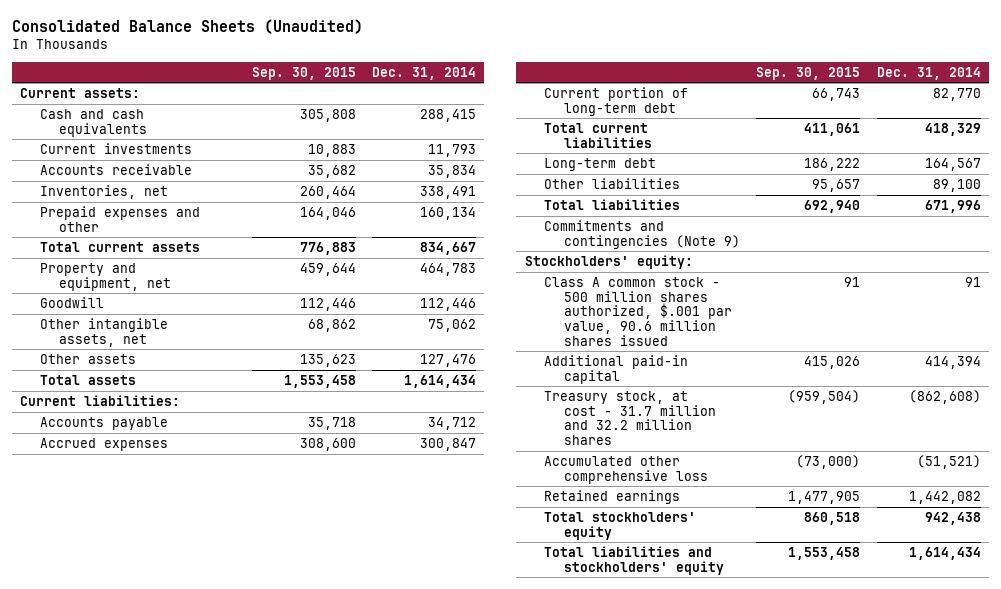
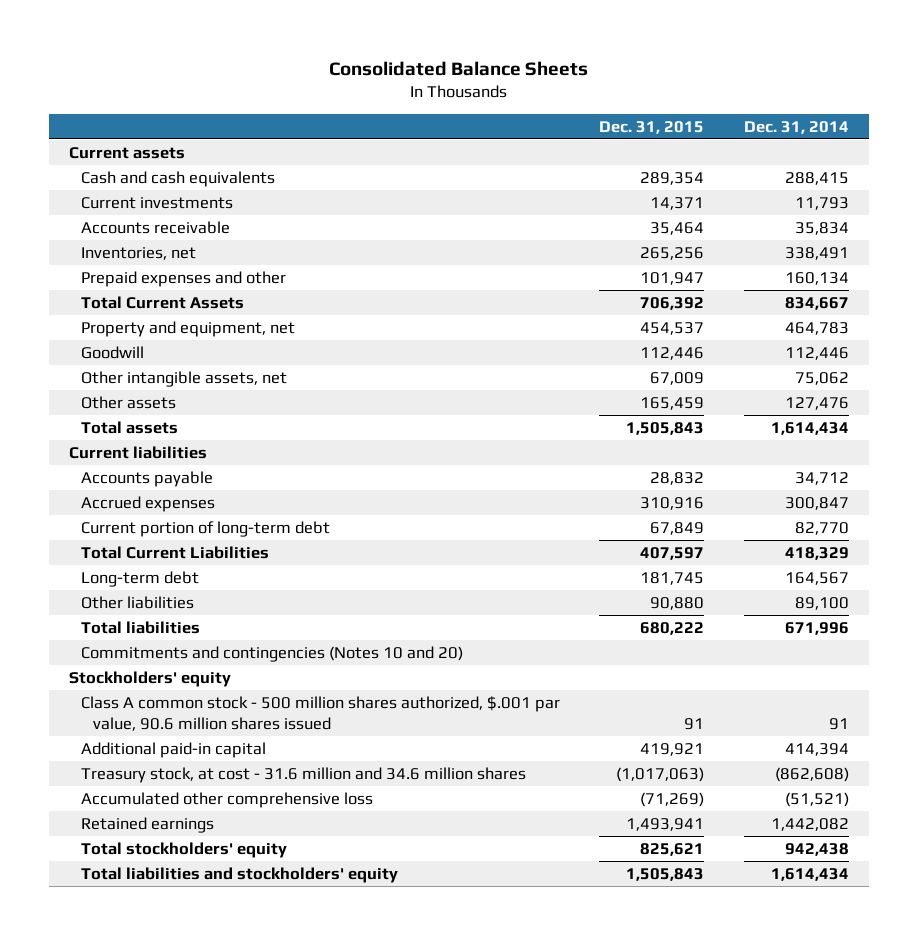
- Consolidated Balance Sheets (Unaudited)
+ Consolidated Balance Sheets
- | Sep. 30, 2015 | Dec. 31, 2014
+ | Dec. 31, 2015 | Dec. 31, 2014
- Current assets:
+ Current assets
- Total current assets | 776,883 | 834,667
+ Total Current Assets | 706,392 | 834,667
- Current liabilities:
+ Current liabilities
- Total current liabilities | 411,061 | 418,329
+ Total Current Liabilities | 407,597 | 418,329
- Commitments and contingencies (Note 9)
- Stockholders' equity:
+ Commitments and contingencies (Notes 10 and 20)
+ Stockholders' equity
- Treasury stock, at cost - 31.7 million and 32.2 million shares | (959,504) | (862,608)
+ Treasury stock, at cost - 31.6 million and 34.6 million shares | (1,017,063) | (862,608)

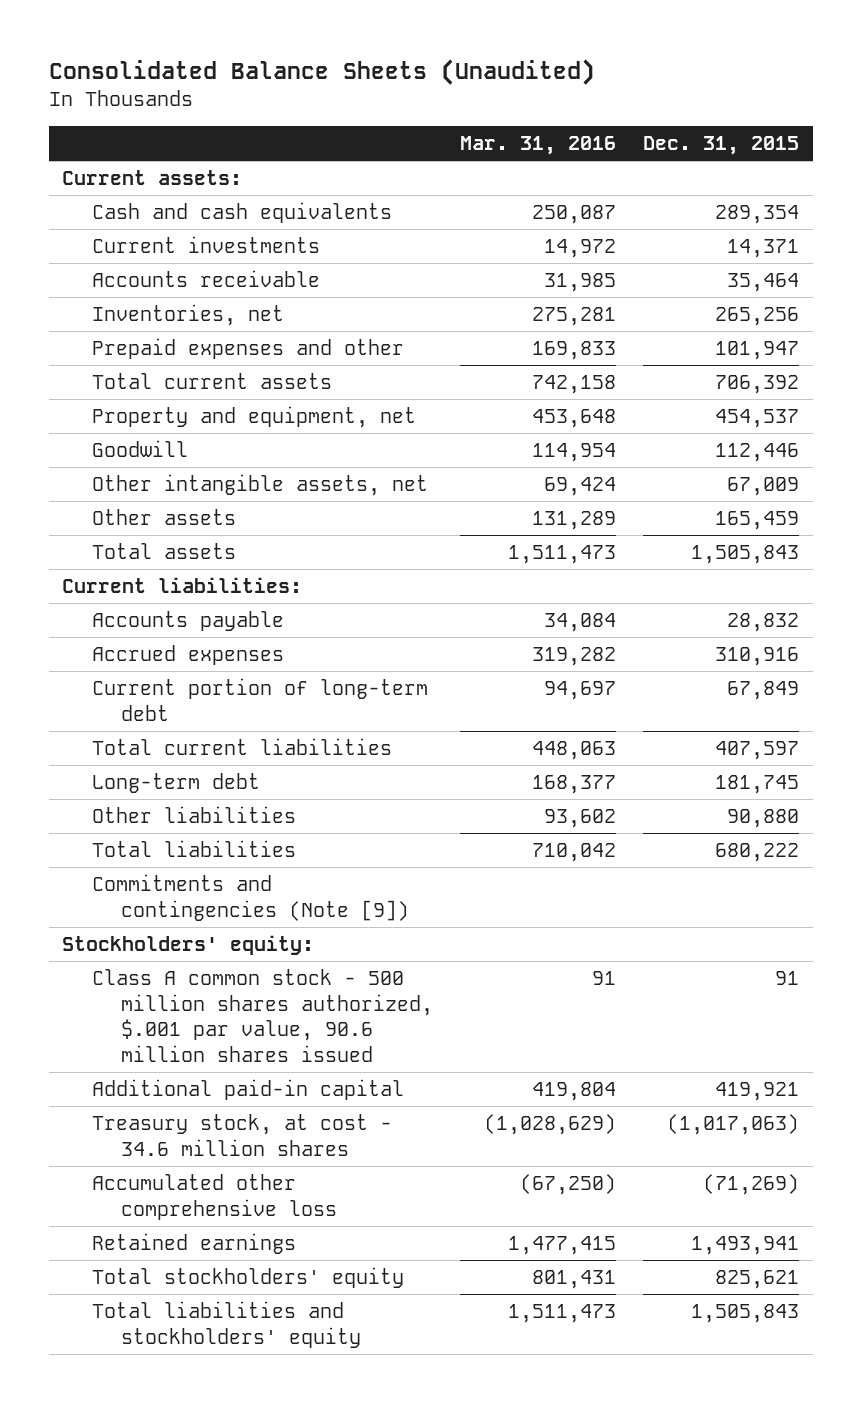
- Consolidated Balance Sheets
+ Consolidated Balance Sheets (Unaudited)
- | Dec. 31, 2015 | Dec. 31, 2014
+ | Mar. 31, 2016 | Dec. 31, 2015
- Current assets
+ Current assets:
- Total Current Assets | 706,392 | 834,667
+ Total current assets | 742,158 | 706,392
- Current liabilities
+ Current liabilities:
- Total Current Liabilities | 407,597 | 418,329
+ Total current liabilities | 448,063 | 407,597
- Commitments and contingencies (Notes 10 and 20)
- Stockholders' equity
+ Commitments and contingencies (Note [9])
+ Stockholders' equity:
- Treasury stock, at cost - 31.6 million and 34.6 million shares | (1,017,063) | (862,608)
+ Treasury stock, at cost - 34.6 million shares | (1,028,629) | (1,017,063)

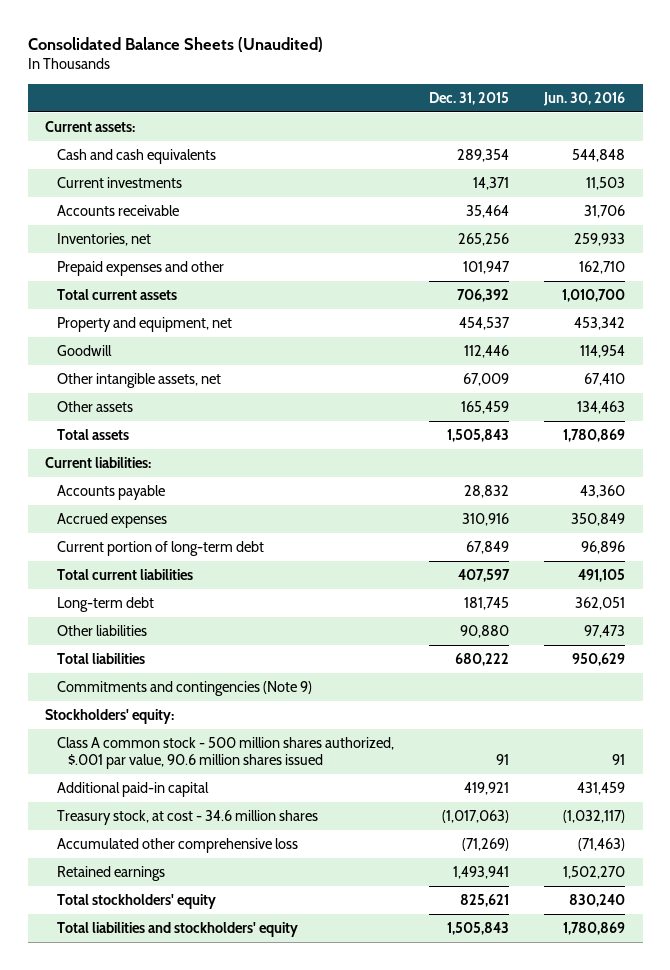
- | Mar. 31, 2016 | Dec. 31, 2015
+ | Dec. 31, 2015 | Jun. 30, 2016
- Commitments and contingencies (Note [9])
+ Commitments and contingencies (Note 9)

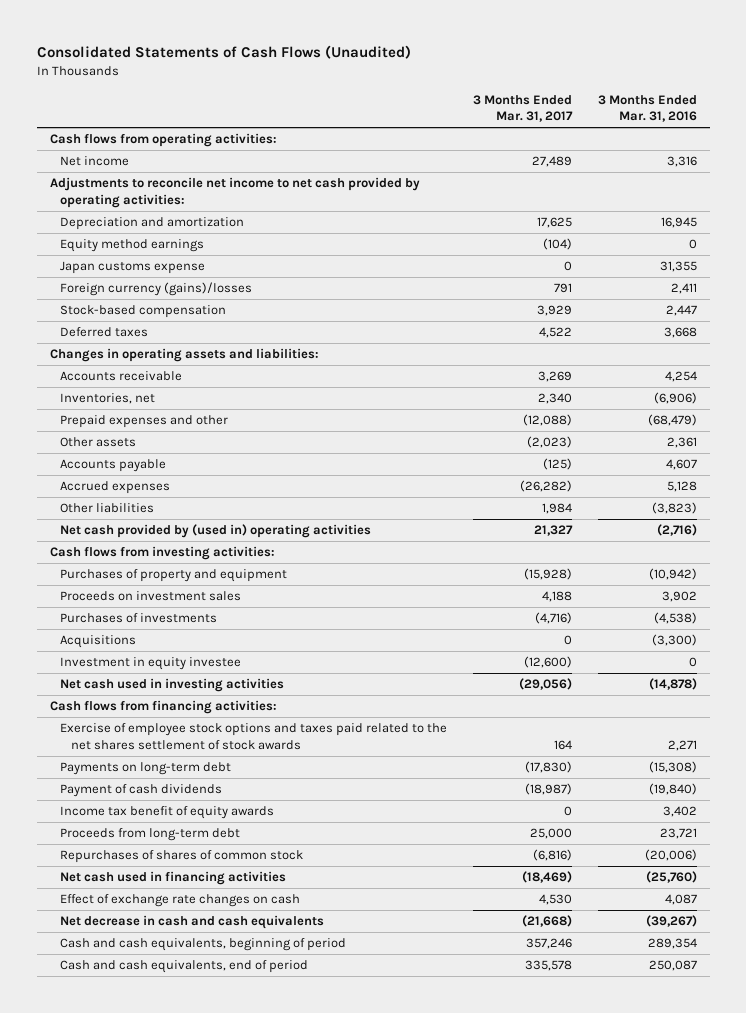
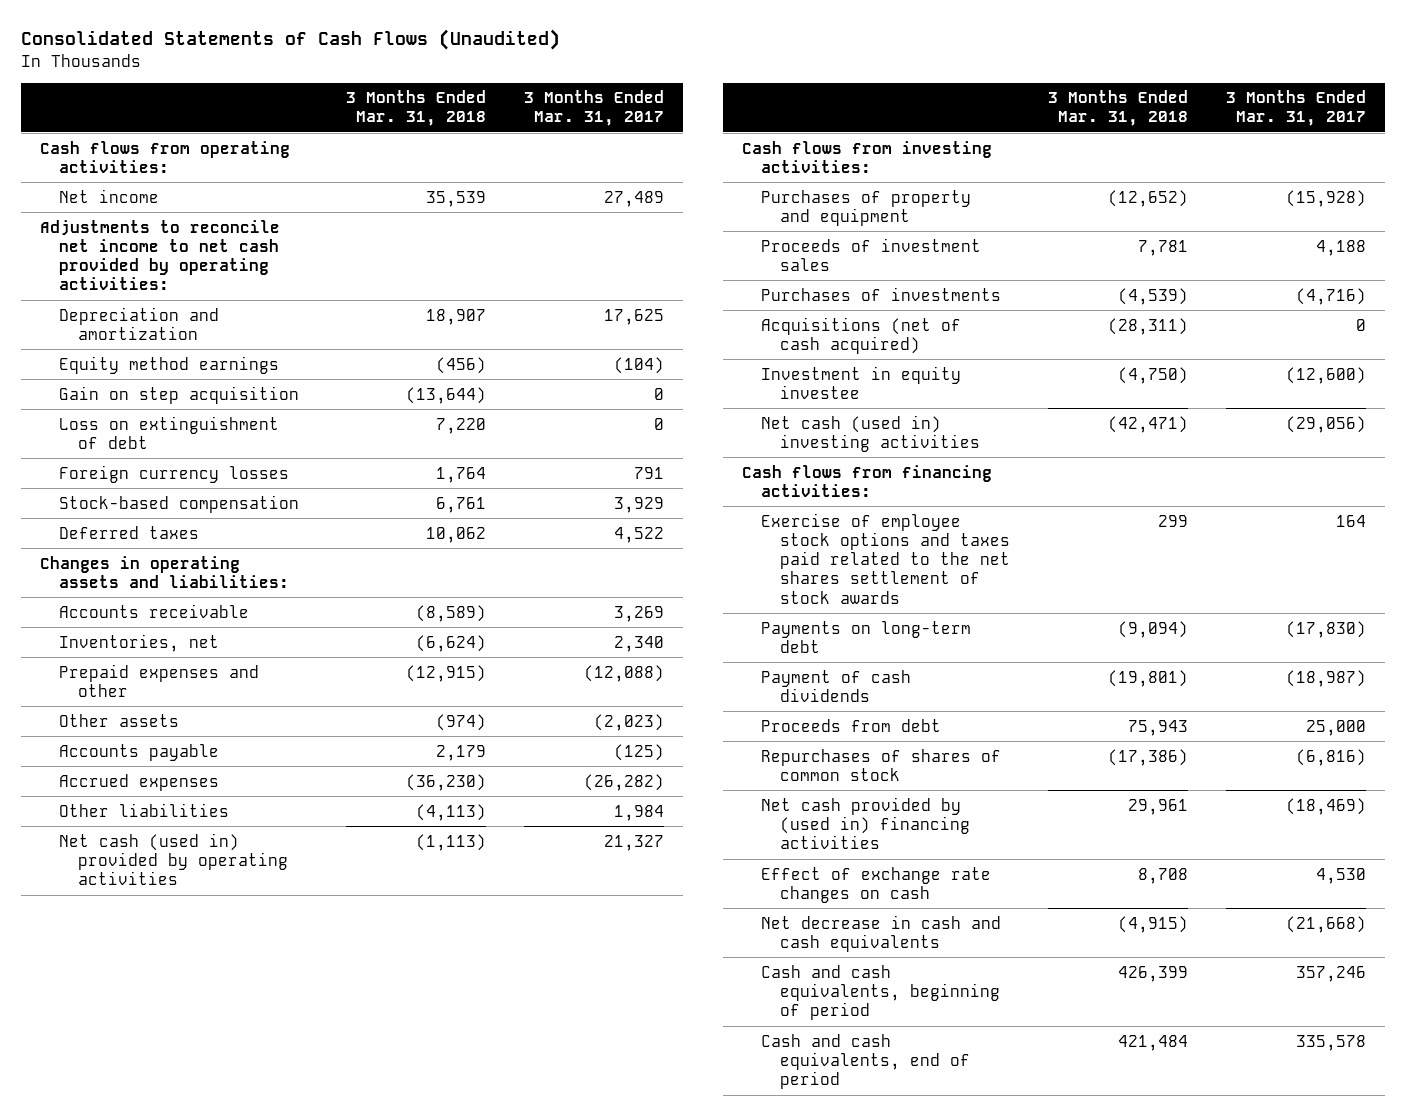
- | 3 Months Ended Mar. 31, 2017 | 3 Months Ended Mar. 31, 2016
+ | 3 Months Ended Mar. 31, 2018 | 3 Months Ended Mar. 31, 2017
- Japan customs expense | 0 | 31,355
- Foreign currency (gains)/losses | 791 | 2,411
+ Gain on step acquisition | (13,644) | 0
+ Loss on extinguishment of debt | 7,220 | 0
+ Foreign currency losses | 1,764 | 791
- Net cash provided by (used in) operating activities | 21,327 | (2,716)
+ Net cash (used in) provided by operating activities | (1,113) | 21,327
- Proceeds on investment sales | 4,188 | 3,902
+ Proceeds of investment sales | 7,781 | 4,188
- Acquisitions | 0 | (3,300)
+ Acquisitions (net of cash acquired) | (28,311) | 0
- Net cash used in investing activities | (29,056) | (14,878)
+ Net cash (used in) investing activities | (42,471) | (29,056)
- Income tax benefit of equity awards | 0 | 3,402
- Proceeds from long-term debt | 25,000 | 23,721
+ Proceeds from debt | 75,943 | 25,000
- Net cash used in financing activities | (18,469) | (25,760)
+ Net cash provided by (used in) financing activities | 29,961 | (18,469)

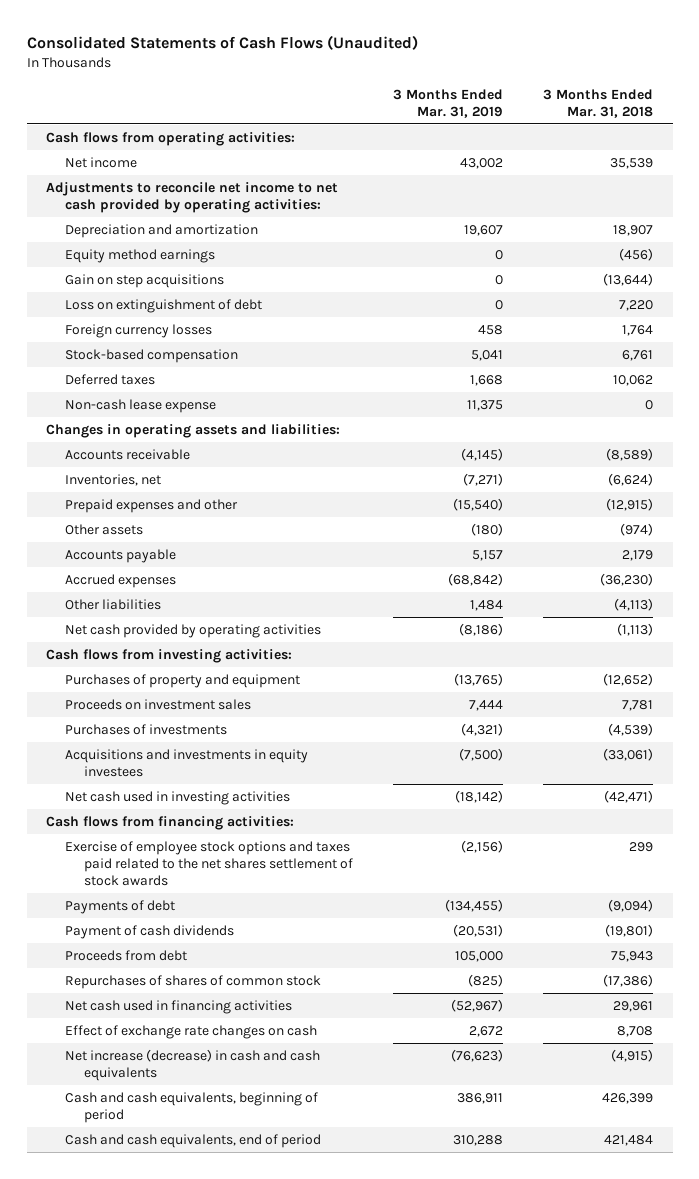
- | 3 Months Ended Mar. 31, 2018 | 3 Months Ended Mar. 31, 2017
+ | 3 Months Ended Mar. 31, 2019 | 3 Months Ended Mar. 31, 2018
- Gain on step acquisition | (13,644) | 0
+ Gain on step acquisitions | 0 | (13,644)
+ Non-cash lease expense | 11,375 | 0
- Net cash (used in) provided by operating activities | (1,113) | 21,327
+ Net cash provided by operating activities | (8,186) | (1,113)
- Proceeds of investment sales | 7,781 | 4,188
+ Proceeds on investment sales | 7,444 | 7,781
- Acquisitions (net of cash acquired) | (28,311) | 0
- Investment in equity investee | (4,750) | (12,600)
- Net cash (used in) investing activities | (42,471) | (29,056)
+ Acquisitions and investments in equity investees | (7,500) | (33,061)
+ Net cash used in investing activities | (18,142) | (42,471)
- Payments on long-term debt | (9,094) | (17,830)
+ Payments of debt | (134,455) | (9,094)
- Net cash provided by (used in) financing activities | 29,961 | (18,469)
+ Net cash used in financing activities | (52,967) | 29,961
- Net decrease in cash and cash equivalents | (4,915) | (21,668)
+ Net increase (decrease) in cash and cash equivalents | (76,623) | (4,915)

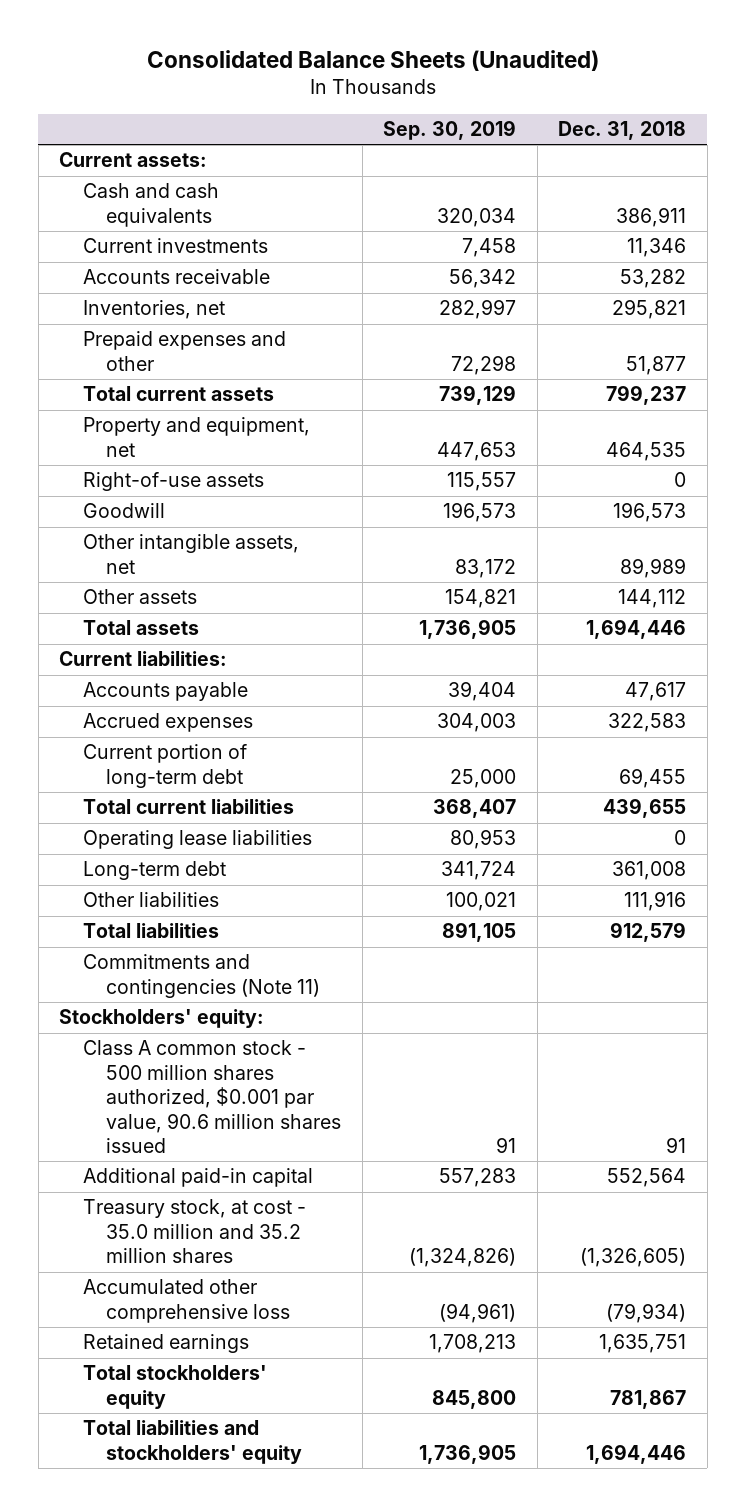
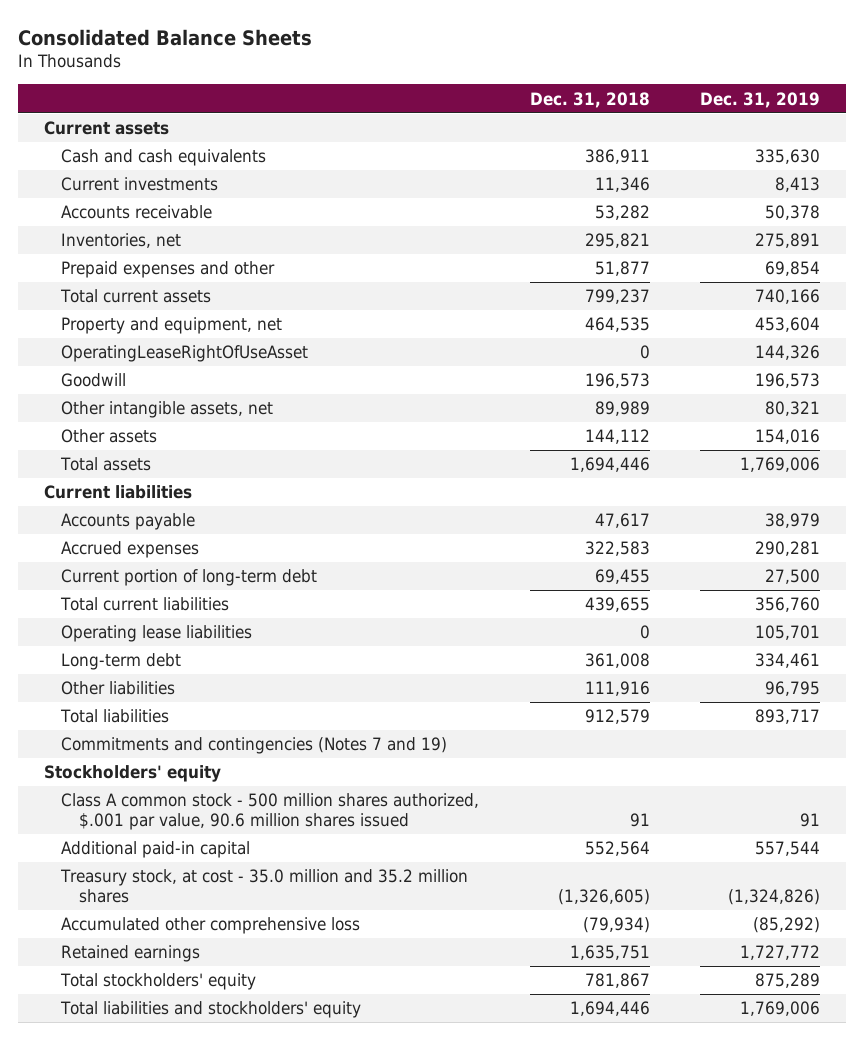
- Consolidated Balance Sheets (Unaudited)
+ Consolidated Balance Sheets
- | Sep. 30, 2019 | Dec. 31, 2018
+ | Dec. 31, 2018 | Dec. 31, 2019
- Current assets:
+ Current assets
- Right-of-use assets | 115,557 | 0
+ OperatingLeaseRightOfUseAsset | 0 | 144,326
- Current liabilities:
+ Current liabilities
- Commitments and contingencies (Note 11)
- Stockholders' equity:
- Class A common stock - 500 million shares authorized, $0.001 par value, 90.6 million shares issued | 91 | 91
+ Commitments and contingencies (Notes 7 and 19)
+ Stockholders' equity
+ Class A common stock - 500 million shares authorized, $.001 par value, 90.6 million shares issued | 91 | 91

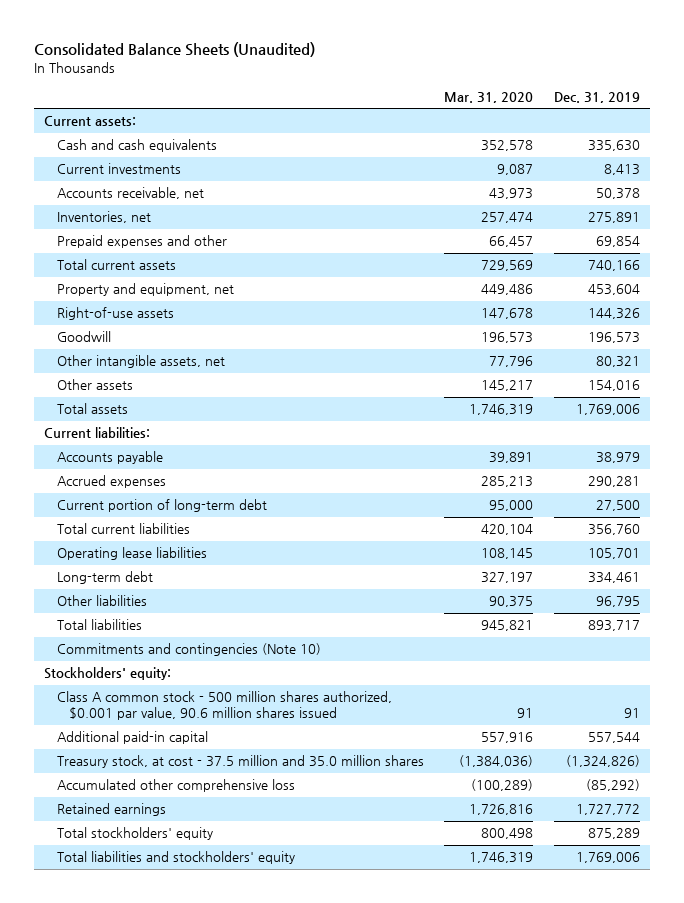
- Consolidated Balance Sheets
+ Consolidated Balance Sheets (Unaudited)
- | Dec. 31, 2018 | Dec. 31, 2019
+ | Mar. 31, 2020 | Dec. 31, 2019
- Current assets
+ Current assets:
- Accounts receivable | 53,282 | 50,378
+ Accounts receivable, net | 43,973 | 50,378
- OperatingLeaseRightOfUseAsset | 0 | 144,326
+ Right-of-use assets | 147,678 | 144,326
- Current liabilities
+ Current liabilities:
- Commitments and contingencies (Notes 7 and 19)
- Stockholders' equity
- Class A common stock - 500 million shares authorized, $.001 par value, 90.6 million shares issued | 91 | 91
+ Commitments and contingencies (Note 10)
+ Stockholders' equity:
+ Class A common stock - 500 million shares authorized, $0.001 par value, 90.6 million shares issued | 91 | 91
- Treasury stock, at cost - 35.0 million and 35.2 million shares | (1,326,605) | (1,324,826)
+ Treasury stock, at cost - 37.5 million and 35.0 million shares | (1,384,036) | (1,324,826)

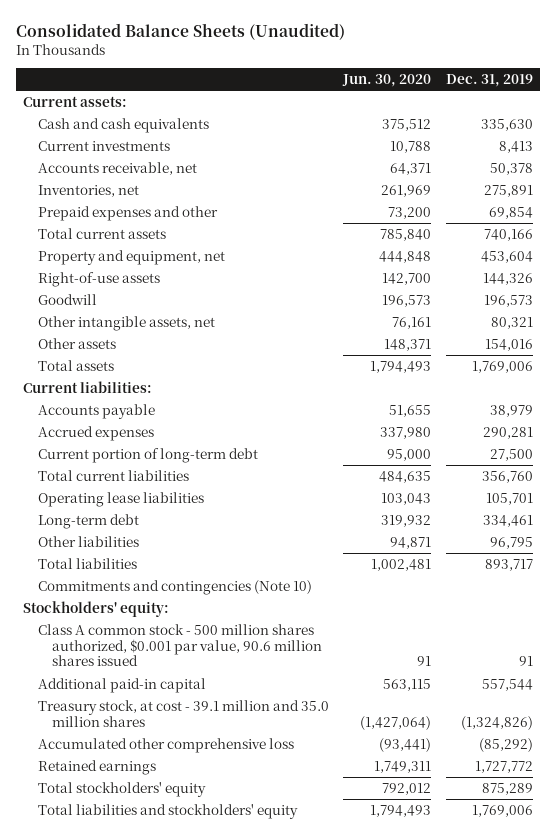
- | Mar. 31, 2020 | Dec. 31, 2019
+ | Jun. 30, 2020 | Dec. 31, 2019
- Treasury stock, at cost - 37.5 million and 35.0 million shares | (1,384,036) | (1,324,826)
+ Treasury stock, at cost - 39.1 million and 35.0 million shares | (1,427,064) | (1,324,826)

